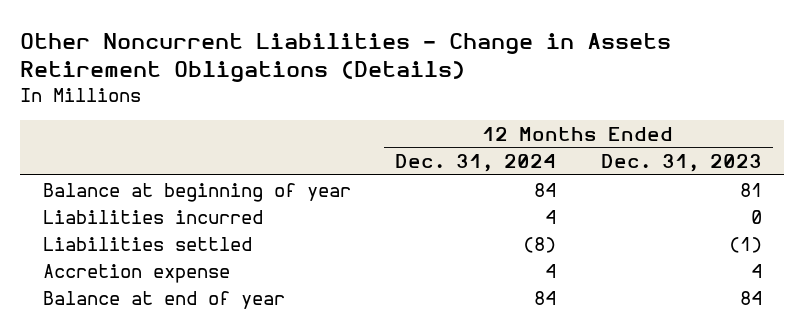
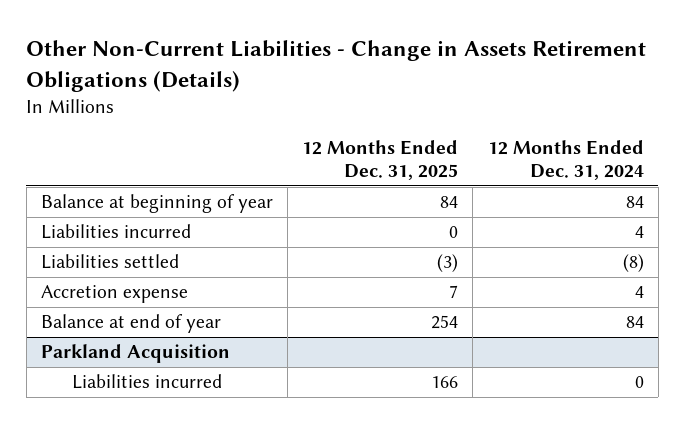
- Other Noncurrent Liabilities - Change in Assets Retirement Obligations (Details)
+ Other Non-Current Liabilities - Change in Assets Retirement Obligations (Details)
- | 12 Months Ended Dec. 31, 2024 | 12 Months Ended Dec. 31, 2023
+ | 12 Months Ended Dec. 31, 2025 | 12 Months Ended Dec. 31, 2024
+ Parkland Acquisition
+ Liabilities incurred | 166 | 0

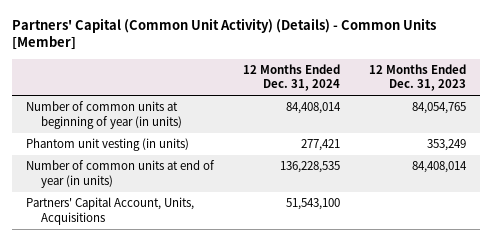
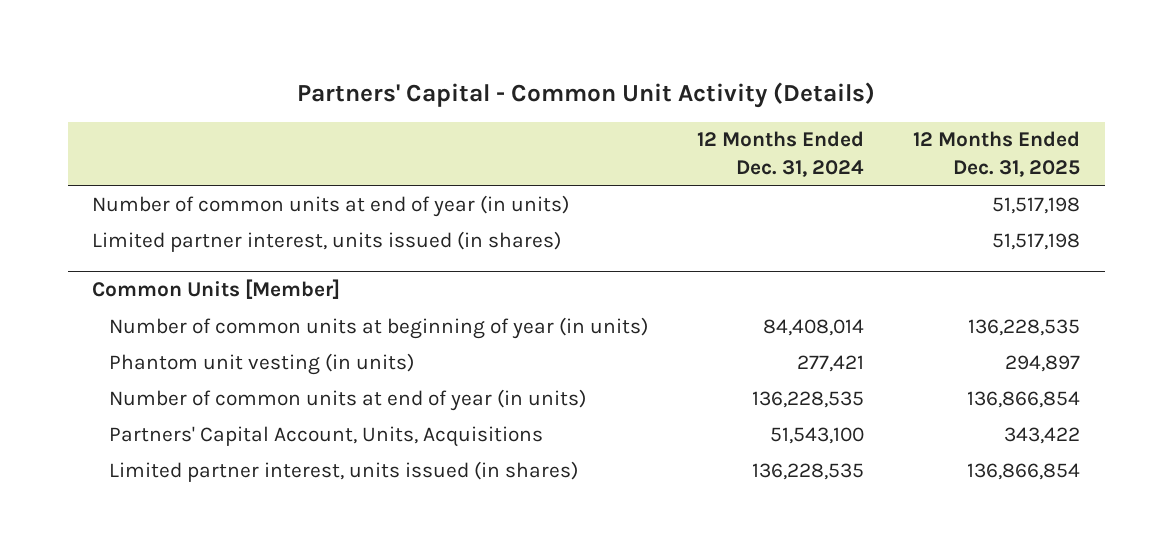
- Partners' Capital (Common Unit Activity) (Details) - Common Units [Member]
+ Partners' Capital - Common Unit Activity (Details)
- | 12 Months Ended Dec. 31, 2024 | 12 Months Ended Dec. 31, 2023
+ | 12 Months Ended Dec. 31, 2024 | 12 Months Ended Dec. 31, 2025
+ Number of common units at end of year (in units) | | 51,517,198
+ Limited partner interest, units issued (in shares) | | 51,517,198
+ Common Units [Member]
+ Limited partner interest, units issued (in shares) | 136,228,535 | 136,866,854

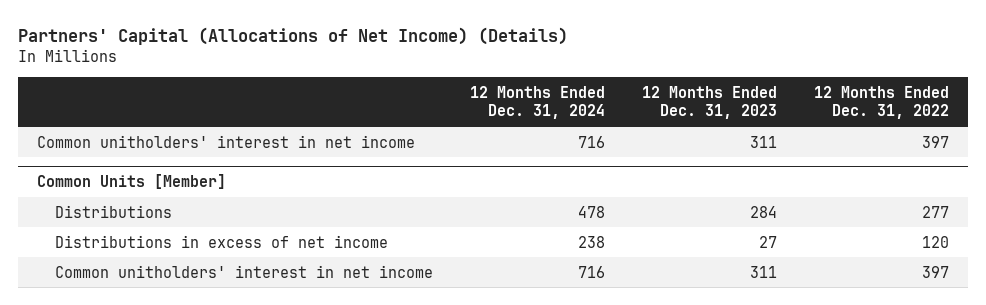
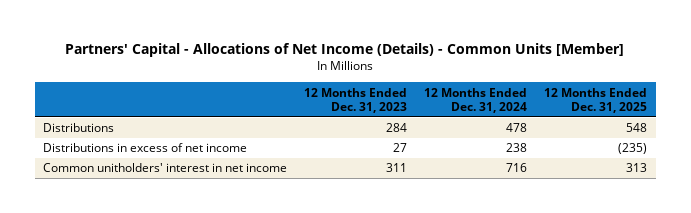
- Partners' Capital (Allocations of Net Income) (Details)
+ Partners' Capital - Allocations of Net Income (Details) - Common Units [Member]
- | 12 Months Ended Dec. 31, 2024 | 12 Months Ended Dec. 31, 2023 | 12 Months Ended Dec. 31, 2022
+ | 12 Months Ended Dec. 31, 2023 | 12 Months Ended Dec. 31, 2024 | 12 Months Ended Dec. 31, 2025
- Common unitholders' interest in net income | 716 | 311 | 397
- Common Units [Member]

